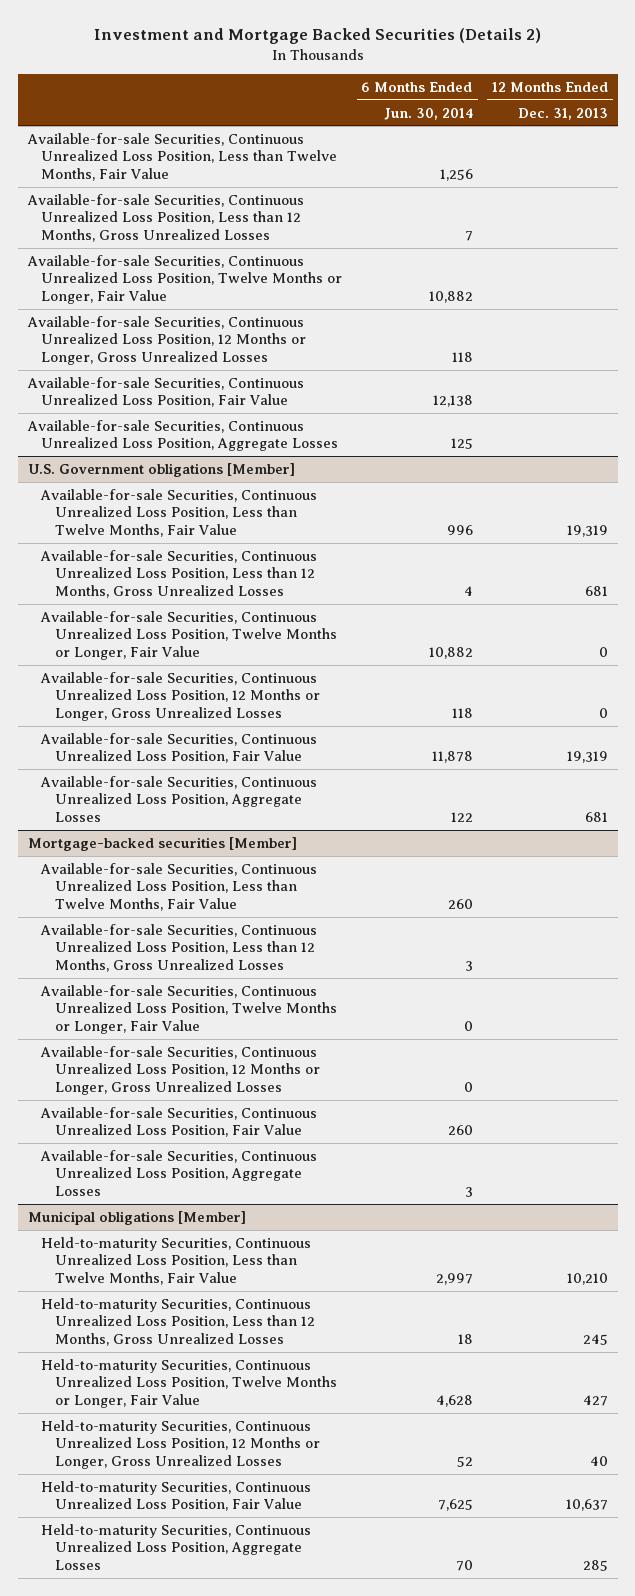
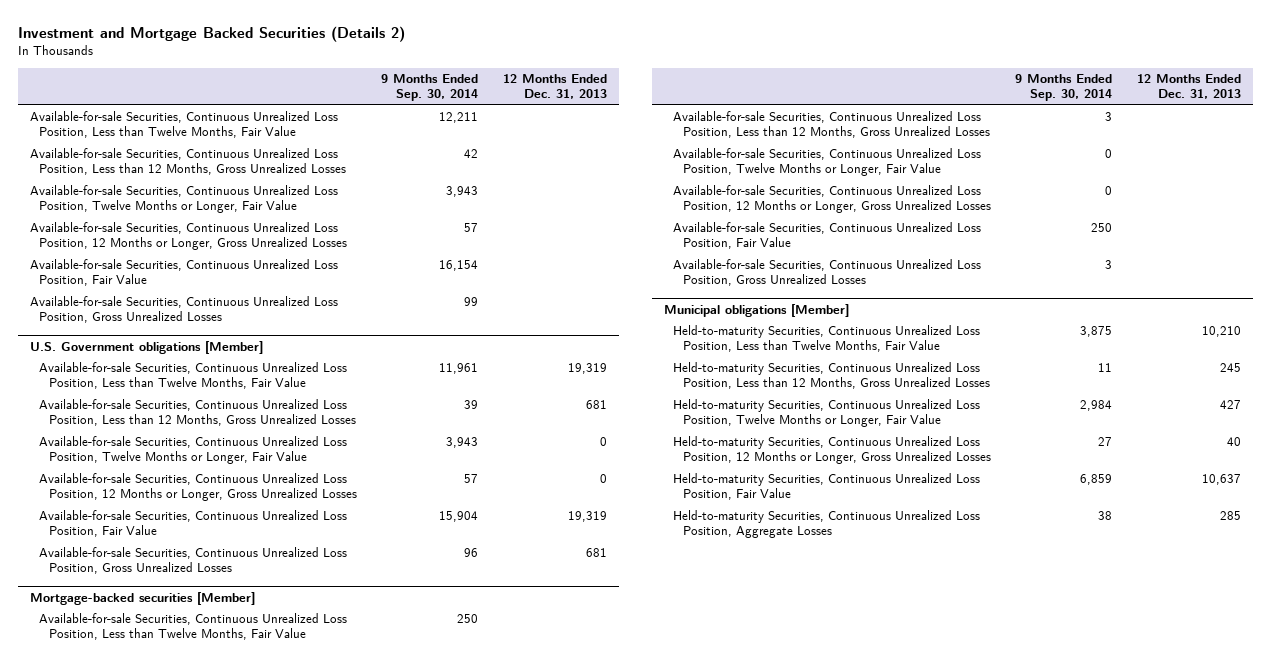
- | 6 Months Ended Jun. 30, 2014 | 12 Months Ended Dec. 31, 2013
+ | 9 Months Ended Sep. 30, 2014 | 12 Months Ended Dec. 31, 2013
- Available-for-sale Securities, Continuous Unrealized Loss Position, Aggregate Losses | 125 |
+ Available-for-sale Securities, Continuous Unrealized Loss Position, Gross Unrealized Losses | 99 |
@ U.S. Government obligations [Member]
- Available-for-sale Securities, Continuous Unrealized Loss Position, Aggregate Losses | 122 | 681
+ Available-for-sale Securities, Continuous Unrealized Loss Position, Gross Unrealized Losses | 96 | 681
@ Mortgage-backed securities [Member]
- Available-for-sale Securities, Continuous Unrealized Loss Position, Aggregate Losses | 3 |
+ Available-for-sale Securities, Continuous Unrealized Loss Position, Gross Unrealized Losses | 3 |

